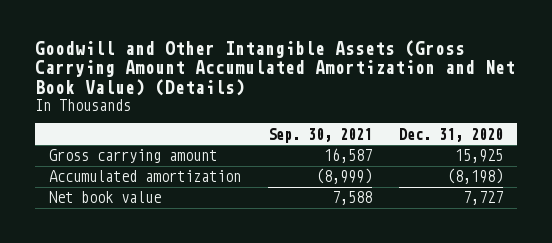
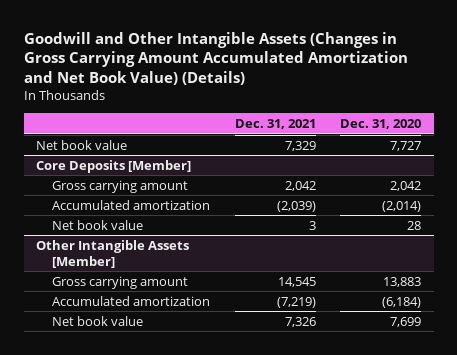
- Goodwill and Other Intangible Assets (Gross Carrying Amount Accumulated Amortization and Net Book Value) (Details)
+ Goodwill and Other Intangible Assets (Changes in Gross Carrying Amount Accumulated Amortization and Net Book Value) (Details)
- | Sep. 30, 2021 | Dec. 31, 2020
+ | Dec. 31, 2021 | Dec. 31, 2020
- Gross carrying amount | 16,587 | 15,925
- Accumulated amortization | (8,999) | (8,198)
+ Core Deposits [Member]
+ Gross carrying amount | 2,042 | 2,042
+ Accumulated amortization | (2,039) | (2,014)
+ Net book value | 3 | 28
+ Other Intangible Assets [Member]
+ Gross carrying amount | 14,545 | 13,883
+ Accumulated amortization | (7,219) | (6,184)
+ Net book value | 7,326 | 7,699

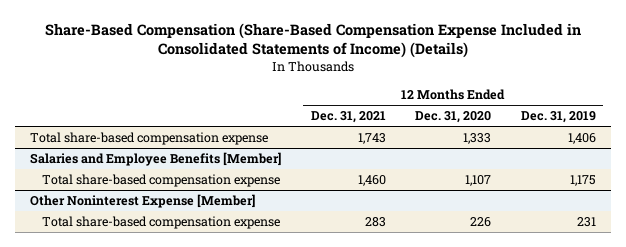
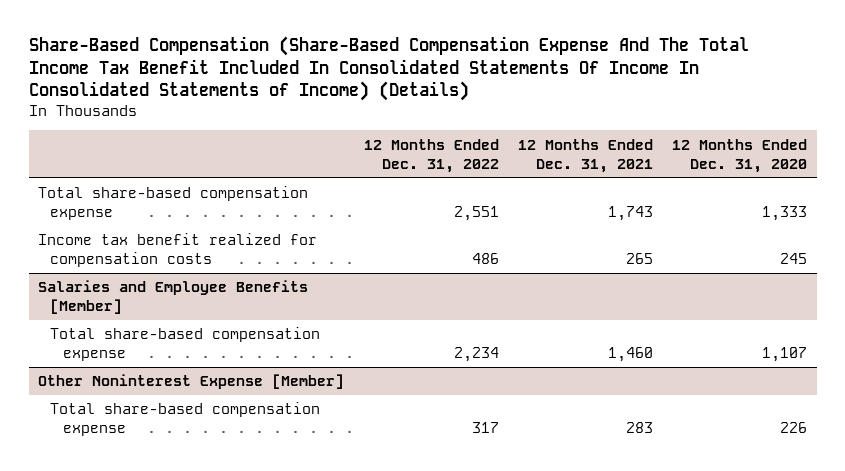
- Share-Based Compensation (Share-Based Compensation Expense Included in Consolidated Statements of Income) (Details)
+ Share-Based Compensation (Share-Based Compensation Expense And The Total Income Tax Benefit Included In Consolidated Statements Of Income In Consolidated Statements of Income) (Details)
- | 12 Months Ended Dec. 31, 2021 | 12 Months Ended Dec. 31, 2020 | 12 Months Ended Dec. 31, 2019
+ | 12 Months Ended Dec. 31, 2022 | 12 Months Ended Dec. 31, 2021 | 12 Months Ended Dec. 31, 2020
+ Income tax benefit realized for compensation costs | 486 | 265 | 245

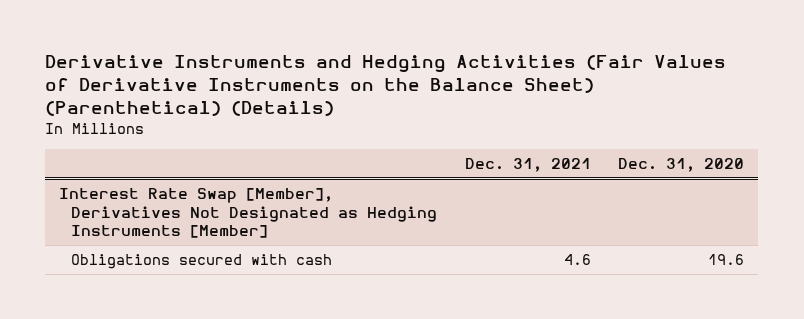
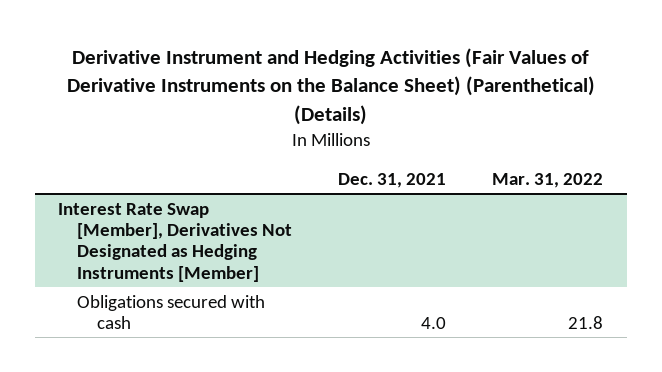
- Derivative Instruments and Hedging Activities (Fair Values of Derivative Instruments on the Balance Sheet) (Parenthetical) (Details)
+ Derivative Instrument and Hedging Activities (Fair Values of Derivative Instruments on the Balance Sheet) (Parenthetical) (Details)
- | Dec. 31, 2021 | Dec. 31, 2020
+ | Dec. 31, 2021 | Mar. 31, 2022
@ Interest Rate Swap [Member], Derivatives Not Designated as Hedging Instruments [Member]
- Obligations secured with cash | 4.6 | 19.6
+ Obligations secured with cash | 4.0 | 21.8

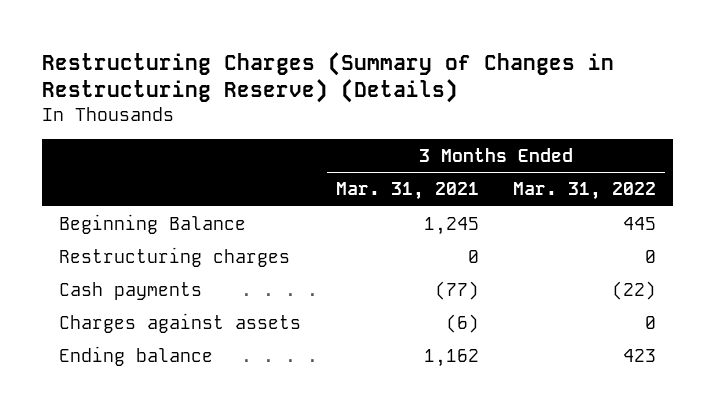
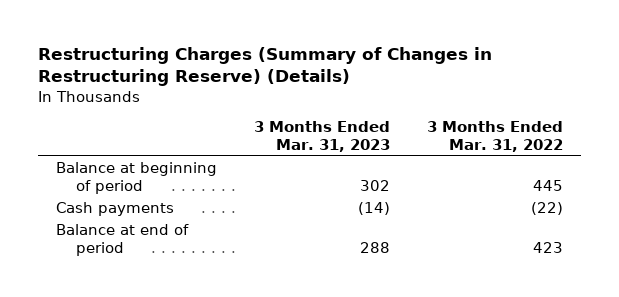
- | 3 Months Ended Mar. 31, 2021 | 3 Months Ended Mar. 31, 2022
+ | 3 Months Ended Mar. 31, 2023 | 3 Months Ended Mar. 31, 2022
- Beginning Balance | 1,245 | 445
- Restructuring charges | 0 | 0
+ Balance at beginning of period | 302 | 445
- Charges against assets | (6) | 0
- Ending balance | 1,162 | 423
+ Balance at end of period | 288 | 423

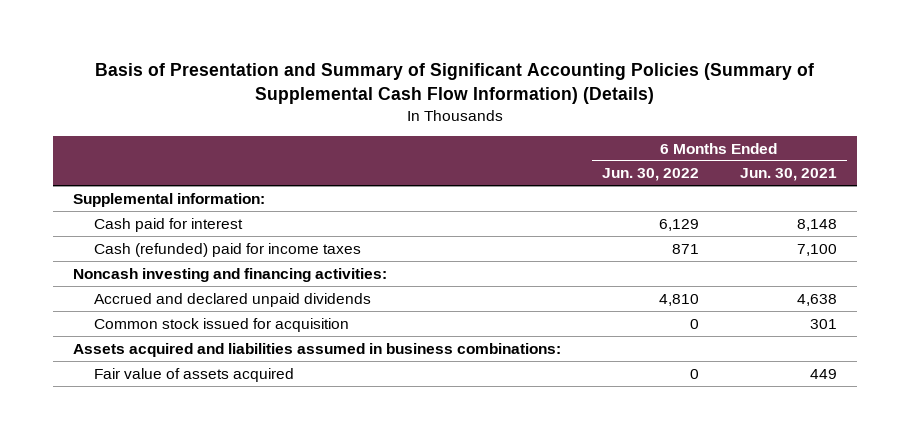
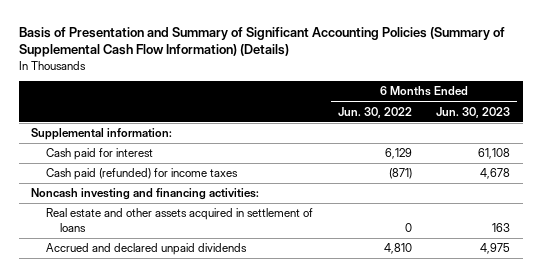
- | 6 Months Ended Jun. 30, 2022 | 6 Months Ended Jun. 30, 2021
+ | 6 Months Ended Jun. 30, 2022 | 6 Months Ended Jun. 30, 2023
- Cash (refunded) paid for income taxes | 871 | 7,100
+ Cash paid (refunded) for income taxes | (871) | 4,678
+ Real estate and other assets acquired in settlement of loans | 0 | 163
- Common stock issued for acquisition | 0 | 301
- Assets acquired and liabilities assumed in business combinations:
- Fair value of assets acquired | 0 | 449

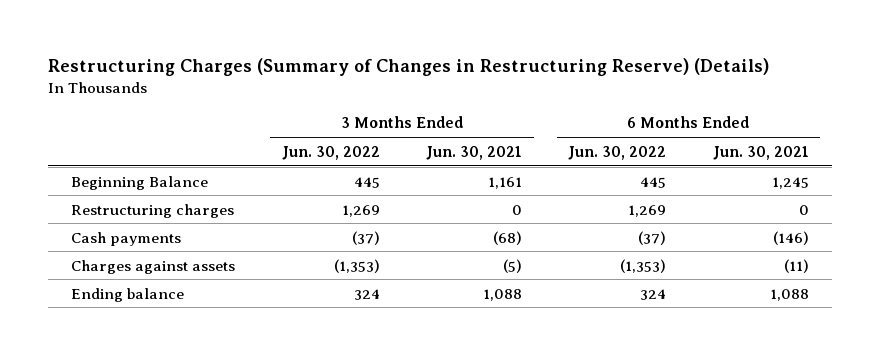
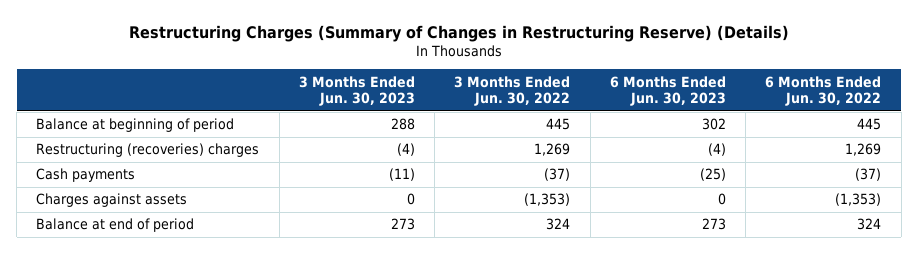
- | 3 Months Ended Jun. 30, 2022 | 3 Months Ended Jun. 30, 2021 | 6 Months Ended Jun. 30, 2022 | 6 Months Ended Jun. 30, 2021
+ | 3 Months Ended Jun. 30, 2023 | 3 Months Ended Jun. 30, 2022 | 6 Months Ended Jun. 30, 2023 | 6 Months Ended Jun. 30, 2022
- Beginning Balance | 445 | 1,161 | 445 | 1,245
- Restructuring charges | 1,269 | 0 | 1,269 | 0
+ Balance at beginning of period | 288 | 445 | 302 | 445
+ Restructuring (recoveries) charges | (4) | 1,269 | (4) | 1,269
- Ending balance | 324 | 1,088 | 324 | 1,088
+ Balance at end of period | 273 | 324 | 273 | 324

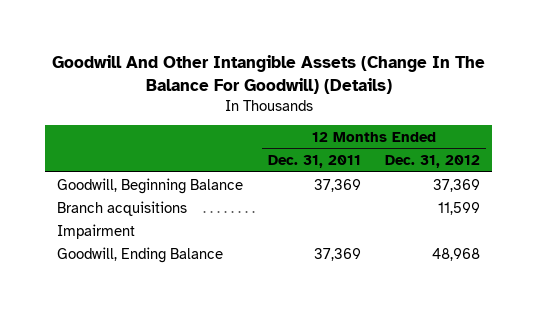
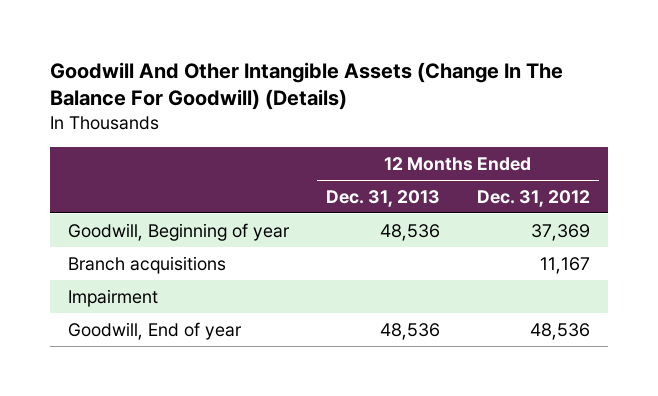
- | 12 Months Ended Dec. 31, 2011 | 12 Months Ended Dec. 31, 2012
+ | 12 Months Ended Dec. 31, 2013 | 12 Months Ended Dec. 31, 2012
- Goodwill, Beginning Balance | 37,369 | 37,369
- Branch acquisitions | | 11,599
+ Goodwill, Beginning of year | 48,536 | 37,369
+ Branch acquisitions | | 11,167
- Goodwill, Ending Balance | 37,369 | 48,968
+ Goodwill, End of year | 48,536 | 48,536

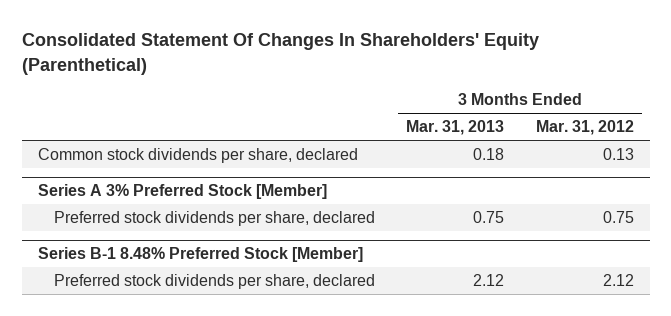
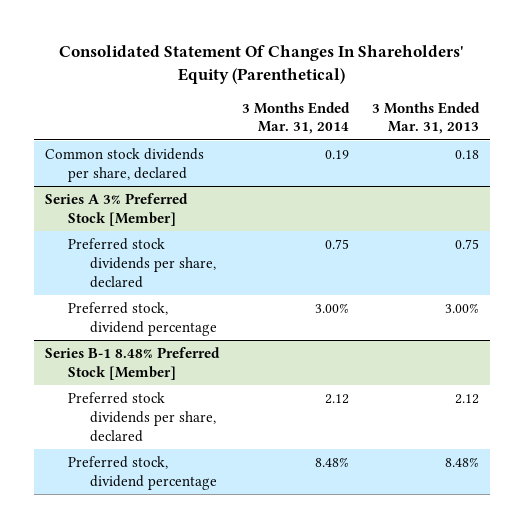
- | 3 Months Ended Mar. 31, 2013 | 3 Months Ended Mar. 31, 2012
+ | 3 Months Ended Mar. 31, 2014 | 3 Months Ended Mar. 31, 2013
@ Series A 3% Preferred Stock [Member]
+ Preferred stock, dividend percentage | 3.00% | 3.00%
@ Series B-1 8.48% Preferred Stock [Member]
+ Preferred stock, dividend percentage | 8.48% | 8.48%

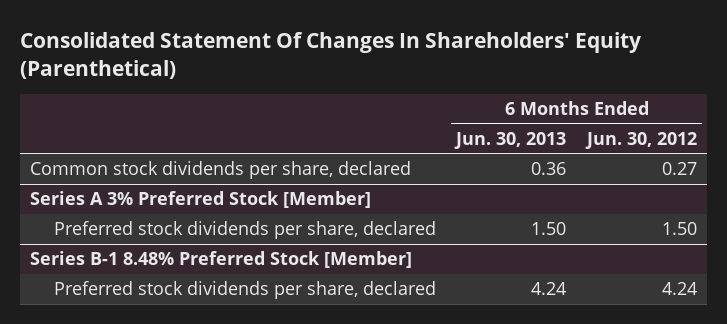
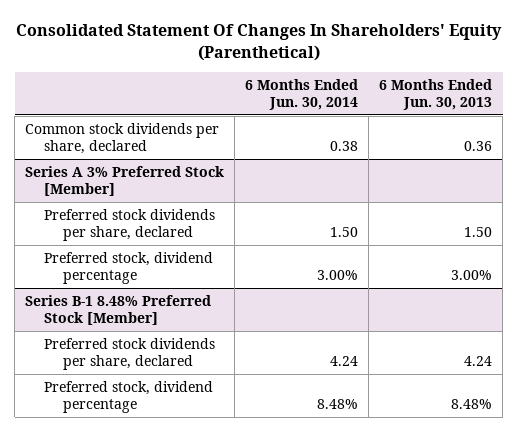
- | 6 Months Ended Jun. 30, 2013 | 6 Months Ended Jun. 30, 2012
+ | 6 Months Ended Jun. 30, 2014 | 6 Months Ended Jun. 30, 2013
@ Series A 3% Preferred Stock [Member]
+ Preferred stock, dividend percentage | 3.00% | 3.00%
@ Series B-1 8.48% Preferred Stock [Member]
+ Preferred stock, dividend percentage | 8.48% | 8.48%

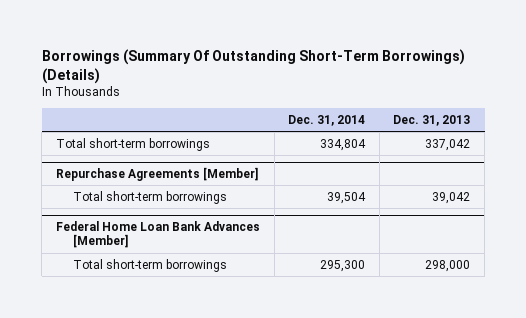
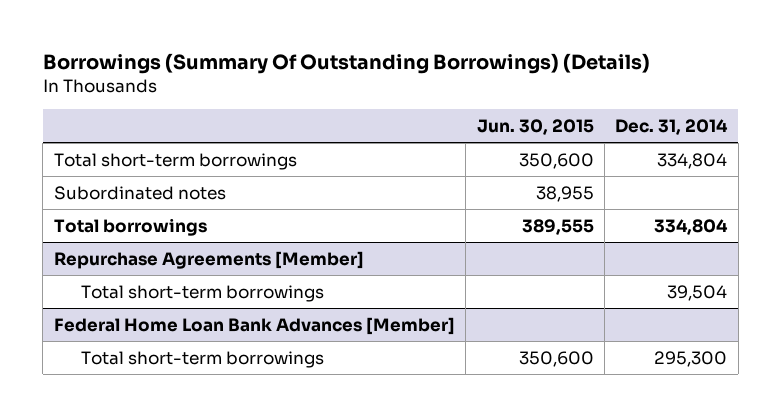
- Borrowings (Summary Of Outstanding Short-Term Borrowings) (Details)
+ Borrowings (Summary Of Outstanding Borrowings) (Details)
- | Dec. 31, 2014 | Dec. 31, 2013
+ | Jun. 30, 2015 | Dec. 31, 2014
+ Subordinated notes | 38,955 |
+ Total borrowings | 389,555 | 334,804

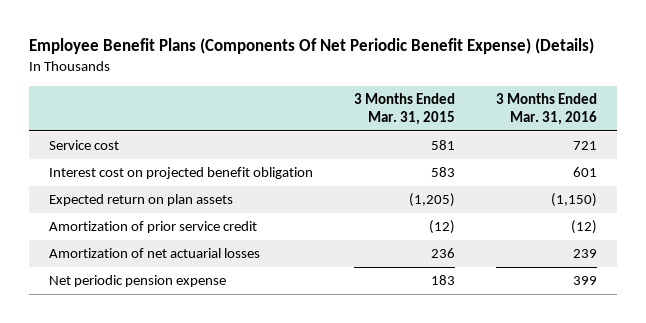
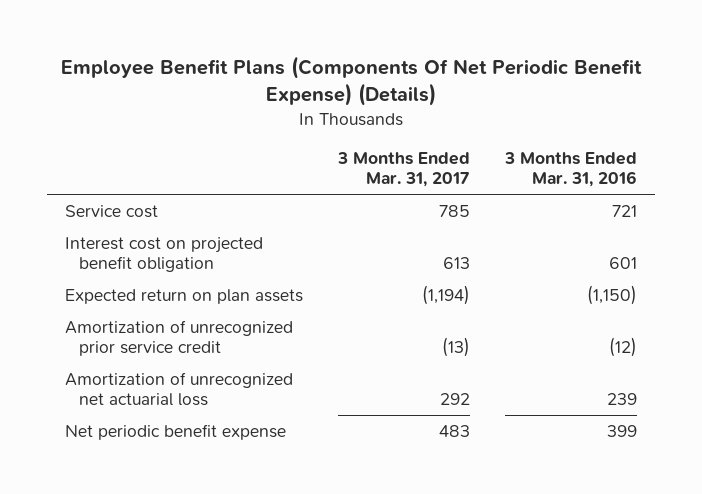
- | 3 Months Ended Mar. 31, 2015 | 3 Months Ended Mar. 31, 2016
+ | 3 Months Ended Mar. 31, 2017 | 3 Months Ended Mar. 31, 2016
- Amortization of prior service credit | (12) | (12)
- Amortization of net actuarial losses | 236 | 239
- Net periodic pension expense | 183 | 399
+ Amortization of unrecognized prior service credit | (13) | (12)
+ Amortization of unrecognized net actuarial loss | 292 | 239
+ Net periodic benefit expense | 483 | 399

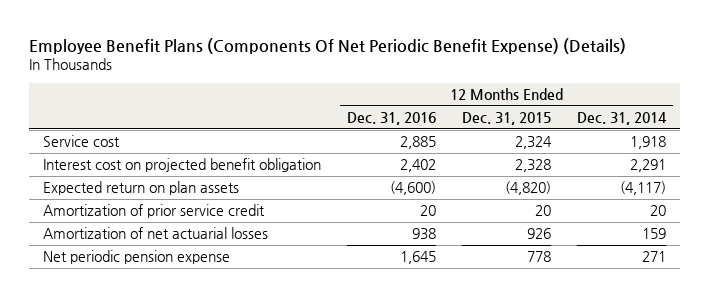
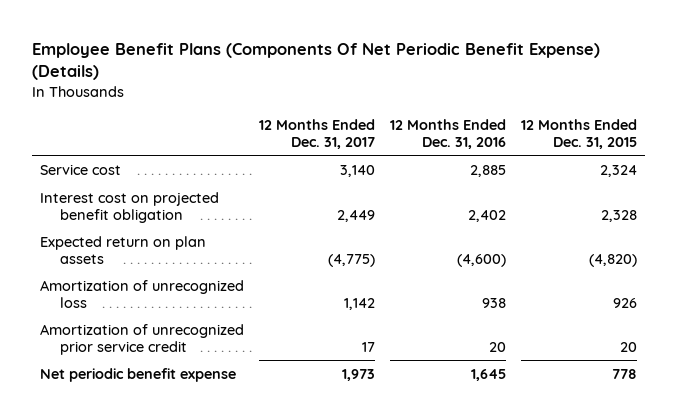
- | 12 Months Ended Dec. 31, 2016 | 12 Months Ended Dec. 31, 2015 | 12 Months Ended Dec. 31, 2014
+ | 12 Months Ended Dec. 31, 2017 | 12 Months Ended Dec. 31, 2016 | 12 Months Ended Dec. 31, 2015
- Amortization of prior service credit | 20 | 20 | 20
- Amortization of net actuarial losses | 938 | 926 | 159
- Net periodic pension expense | 1,645 | 778 | 271
+ Amortization of unrecognized loss | 1,142 | 938 | 926
+ Amortization of unrecognized prior service credit | 17 | 20 | 20
+ Net periodic benefit expense | 1,973 | 1,645 | 778

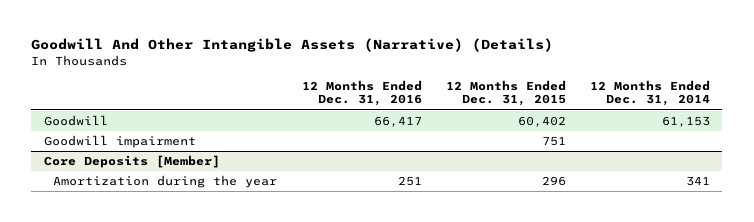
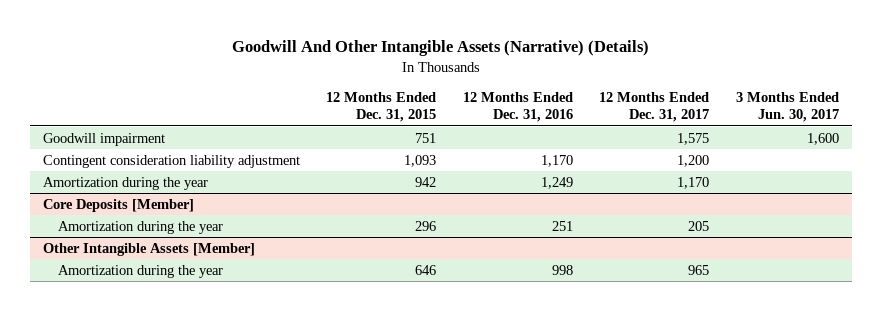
- | 12 Months Ended Dec. 31, 2016 | 12 Months Ended Dec. 31, 2015 | 12 Months Ended Dec. 31, 2014
+ | 12 Months Ended Dec. 31, 2015 | 12 Months Ended Dec. 31, 2016 | 12 Months Ended Dec. 31, 2017 | 3 Months Ended Jun. 30, 2017
- Goodwill | 66,417 | 60,402 | 61,153
+ Contingent consideration liability adjustment | 1,093 | 1,170 | 1,200 |
+ Amortization during the year | 942 | 1,249 | 1,170 |
+ Other Intangible Assets [Member]
+ Amortization during the year | 646 | 998 | 965 |

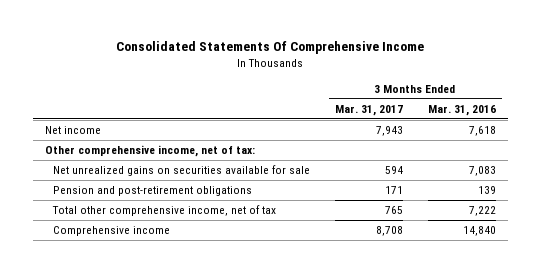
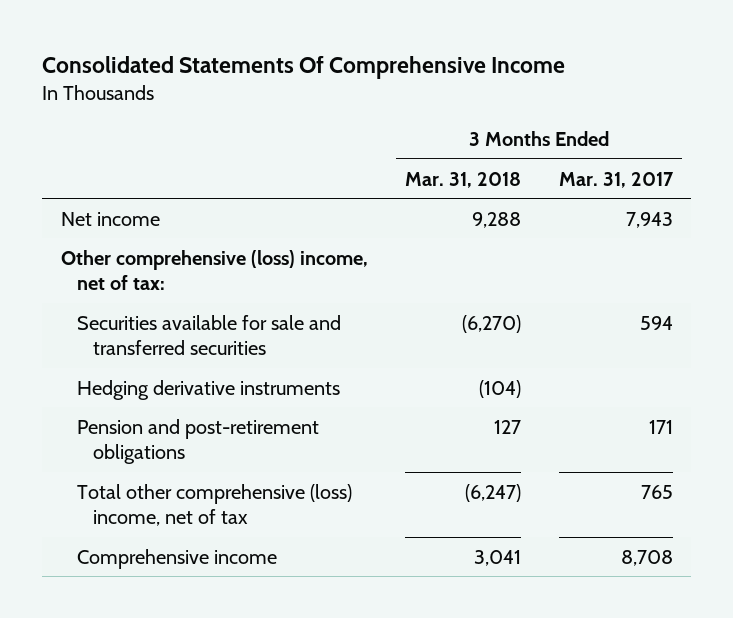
- | 3 Months Ended Mar. 31, 2017 | 3 Months Ended Mar. 31, 2016
+ | 3 Months Ended Mar. 31, 2018 | 3 Months Ended Mar. 31, 2017
- Other comprehensive income, net of tax:
- Net unrealized gains on securities available for sale | 594 | 7,083
+ Other comprehensive (loss) income, net of tax:
+ Securities available for sale and transferred securities | (6,270) | 594
+ Hedging derivative instruments | (104) |
- Total other comprehensive income, net of tax | 765 | 7,222
+ Total other comprehensive (loss) income, net of tax | (6,247) | 765

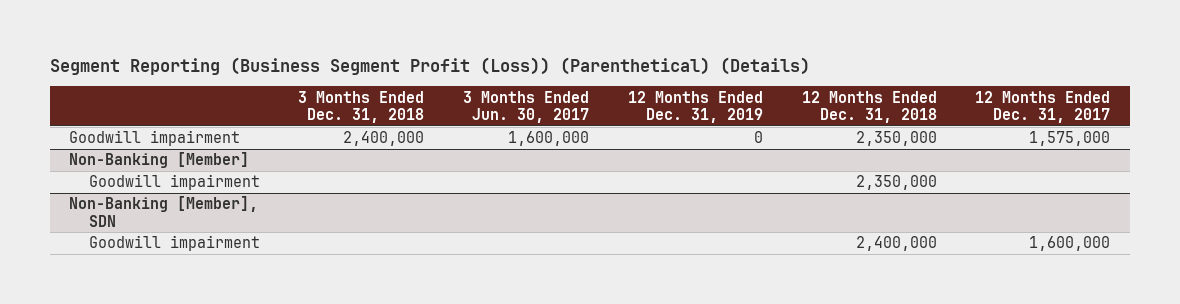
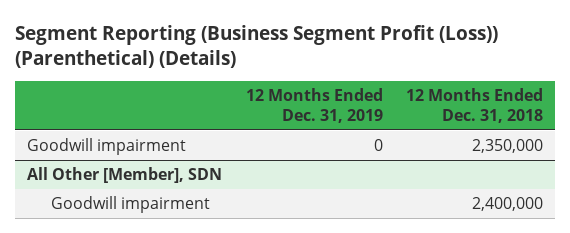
- | 3 Months Ended Dec. 31, 2018 | 3 Months Ended Jun. 30, 2017 | 12 Months Ended Dec. 31, 2019 | 12 Months Ended Dec. 31, 2018 | 12 Months Ended Dec. 31, 2017
+ | 12 Months Ended Dec. 31, 2019 | 12 Months Ended Dec. 31, 2018
- Non-Banking [Member]
- Goodwill impairment | | | | 2,350,000 |
- Non-Banking [Member], SDN
+ All Other [Member], SDN

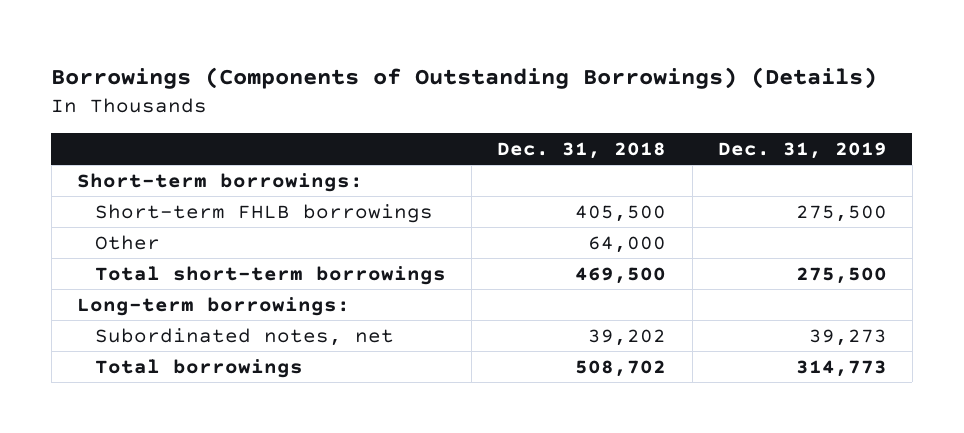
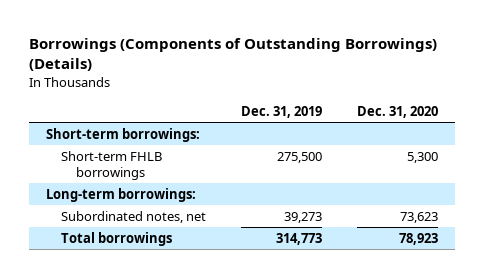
- | Dec. 31, 2018 | Dec. 31, 2019
+ | Dec. 31, 2019 | Dec. 31, 2020
- Other | 64,000 |
- Total short-term borrowings | 469,500 | 275,500

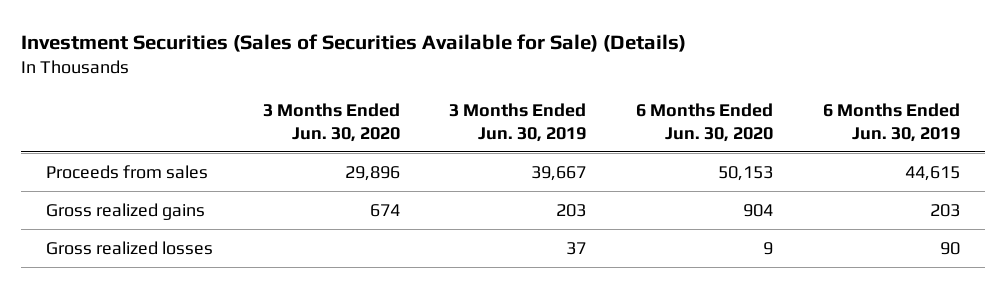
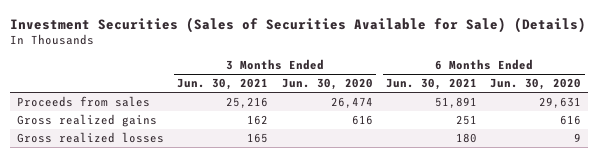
- | 3 Months Ended Jun. 30, 2020 | 3 Months Ended Jun. 30, 2019 | 6 Months Ended Jun. 30, 2020 | 6 Months Ended Jun. 30, 2019
+ | 3 Months Ended Jun. 30, 2021 | 3 Months Ended Jun. 30, 2020 | 6 Months Ended Jun. 30, 2021 | 6 Months Ended Jun. 30, 2020
- Proceeds from sales | 29,896 | 39,667 | 50,153 | 44,615
- Gross realized gains | 674 | 203 | 904 | 203
+ Proceeds from sales | 25,216 | 26,474 | 51,891 | 29,631
+ Gross realized gains | 162 | 616 | 251 | 616

